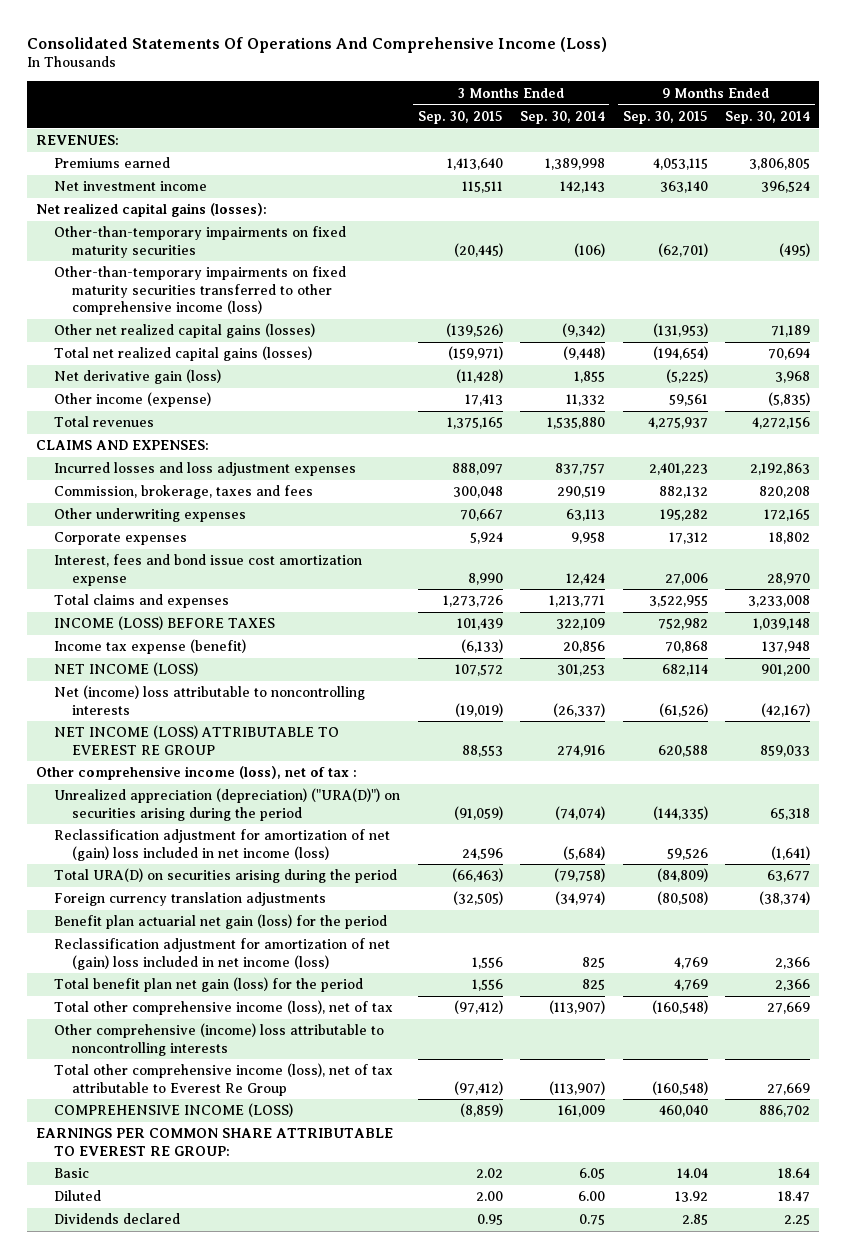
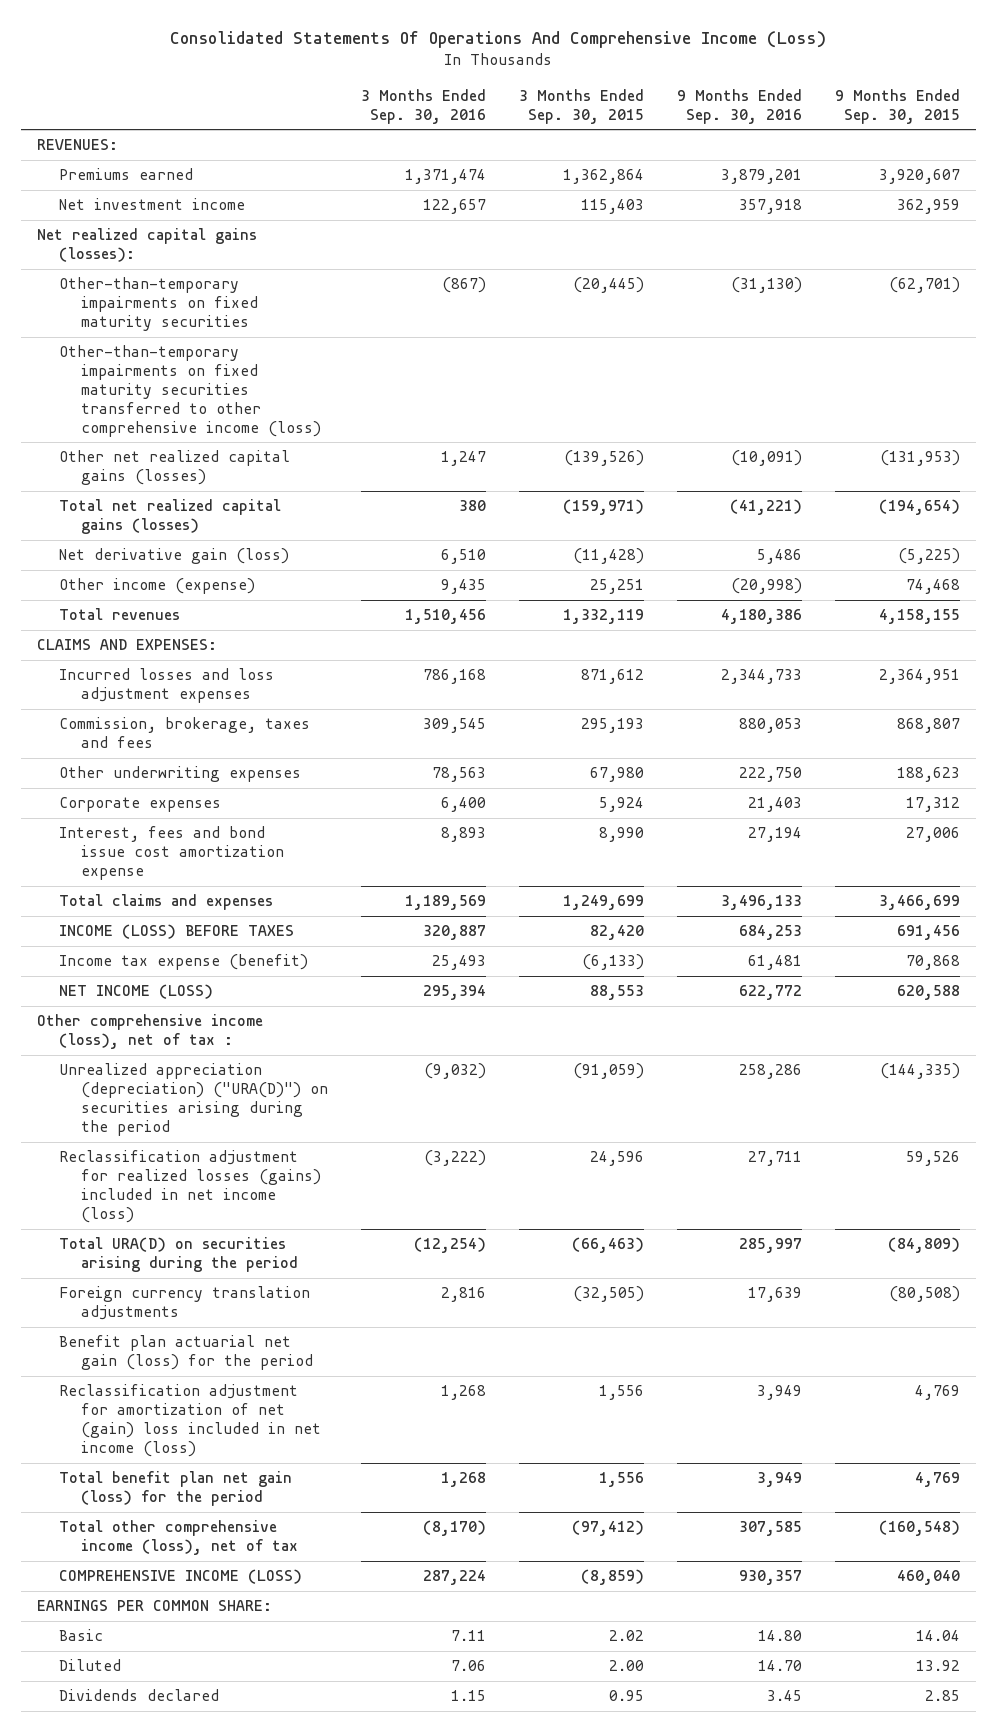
- | 3 Months Ended Sep. 30, 2015 | 3 Months Ended Sep. 30, 2014 | 9 Months Ended Sep. 30, 2015 | 9 Months Ended Sep. 30, 2014
+ | 3 Months Ended Sep. 30, 2016 | 3 Months Ended Sep. 30, 2015 | 9 Months Ended Sep. 30, 2016 | 9 Months Ended Sep. 30, 2015
- Premiums earned | 1,413,640 | 1,389,998 | 4,053,115 | 3,806,805
- Net investment income | 115,511 | 142,143 | 363,140 | 396,524
+ Premiums earned | 1,371,474 | 1,362,864 | 3,879,201 | 3,920,607
+ Net investment income | 122,657 | 115,403 | 357,918 | 362,959
- Other income (expense) | 17,413 | 11,332 | 59,561 | (5,835)
- Total revenues | 1,375,165 | 1,535,880 | 4,275,937 | 4,272,156
+ Other income (expense) | 9,435 | 25,251 | (20,998) | 74,468
+ Total revenues | 1,510,456 | 1,332,119 | 4,180,386 | 4,158,155
- Incurred losses and loss adjustment expenses | 888,097 | 837,757 | 2,401,223 | 2,192,863
- Commission, brokerage, taxes and fees | 300,048 | 290,519 | 882,132 | 820,208
- Other underwriting expenses | 70,667 | 63,113 | 195,282 | 172,165
+ Incurred losses and loss adjustment expenses | 786,168 | 871,612 | 2,344,733 | 2,364,951
+ Commission, brokerage, taxes and fees | 309,545 | 295,193 | 880,053 | 868,807
+ Other underwriting expenses | 78,563 | 67,980 | 222,750 | 188,623
- Total claims and expenses | 1,273,726 | 1,213,771 | 3,522,955 | 3,233,008
- INCOME (LOSS) BEFORE TAXES | 101,439 | 322,109 | 752,982 | 1,039,148
+ Total claims and expenses | 1,189,569 | 1,249,699 | 3,496,133 | 3,466,699
+ INCOME (LOSS) BEFORE TAXES | 320,887 | 82,420 | 684,253 | 691,456
- NET INCOME (LOSS) | 107,572 | 301,253 | 682,114 | 901,200
- Net (income) loss attributable to noncontrolling interests | (19,019) | (26,337) | (61,526) | (42,167)
- NET INCOME (LOSS) ATTRIBUTABLE TO EVEREST RE GROUP | 88,553 | 274,916 | 620,588 | 859,033
+ NET INCOME (LOSS) | 295,394 | 88,553 | 622,772 | 620,588
- Reclassification adjustment for amortization of net (gain) loss included in net income (loss) | 24,596 | (5,684) | 59,526 | (1,641)
+ Reclassification adjustment for realized losses (gains) included in net income (loss) | (3,222) | 24,596 | 27,711 | 59,526
- Other comprehensive (income) loss attributable to noncontrolling interests
- Total other comprehensive income (loss), net of tax attributable to Everest Re Group | (97,412) | (113,907) | (160,548) | 27,669
- EARNINGS PER COMMON SHARE ATTRIBUTABLE TO EVEREST RE GROUP:
+ EARNINGS PER COMMON SHARE:

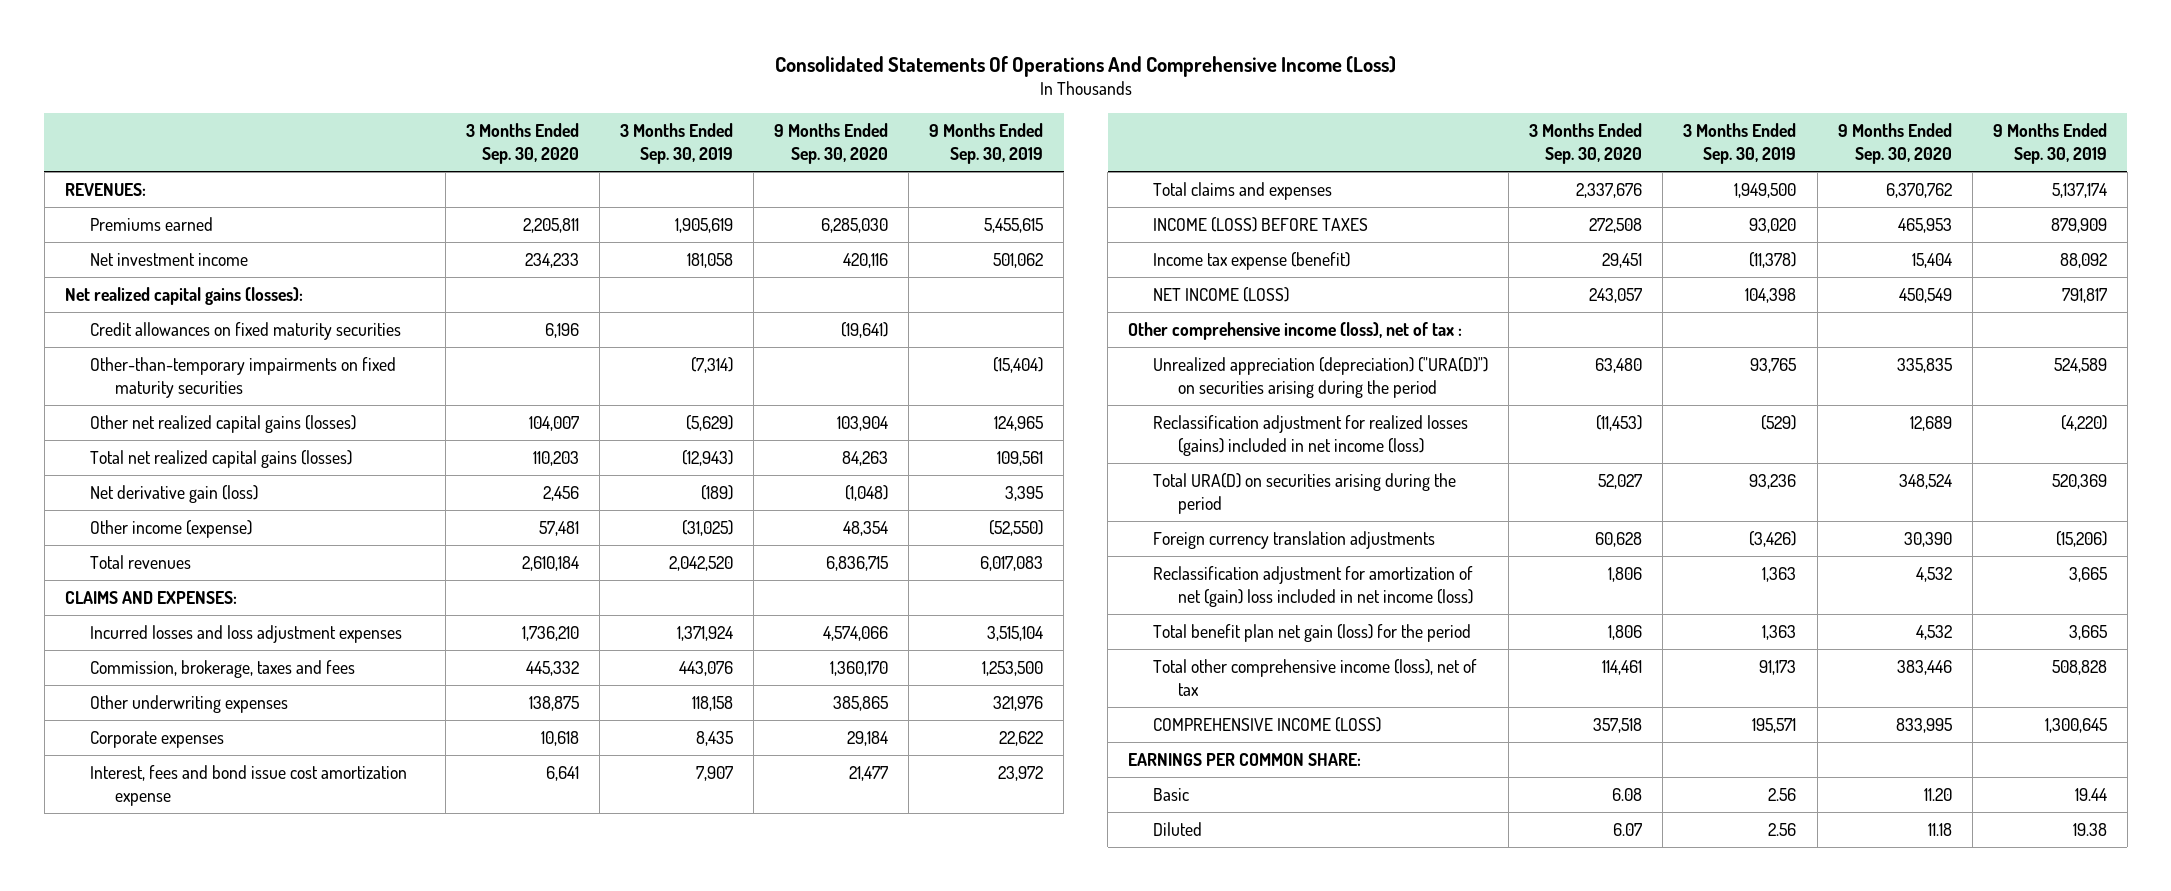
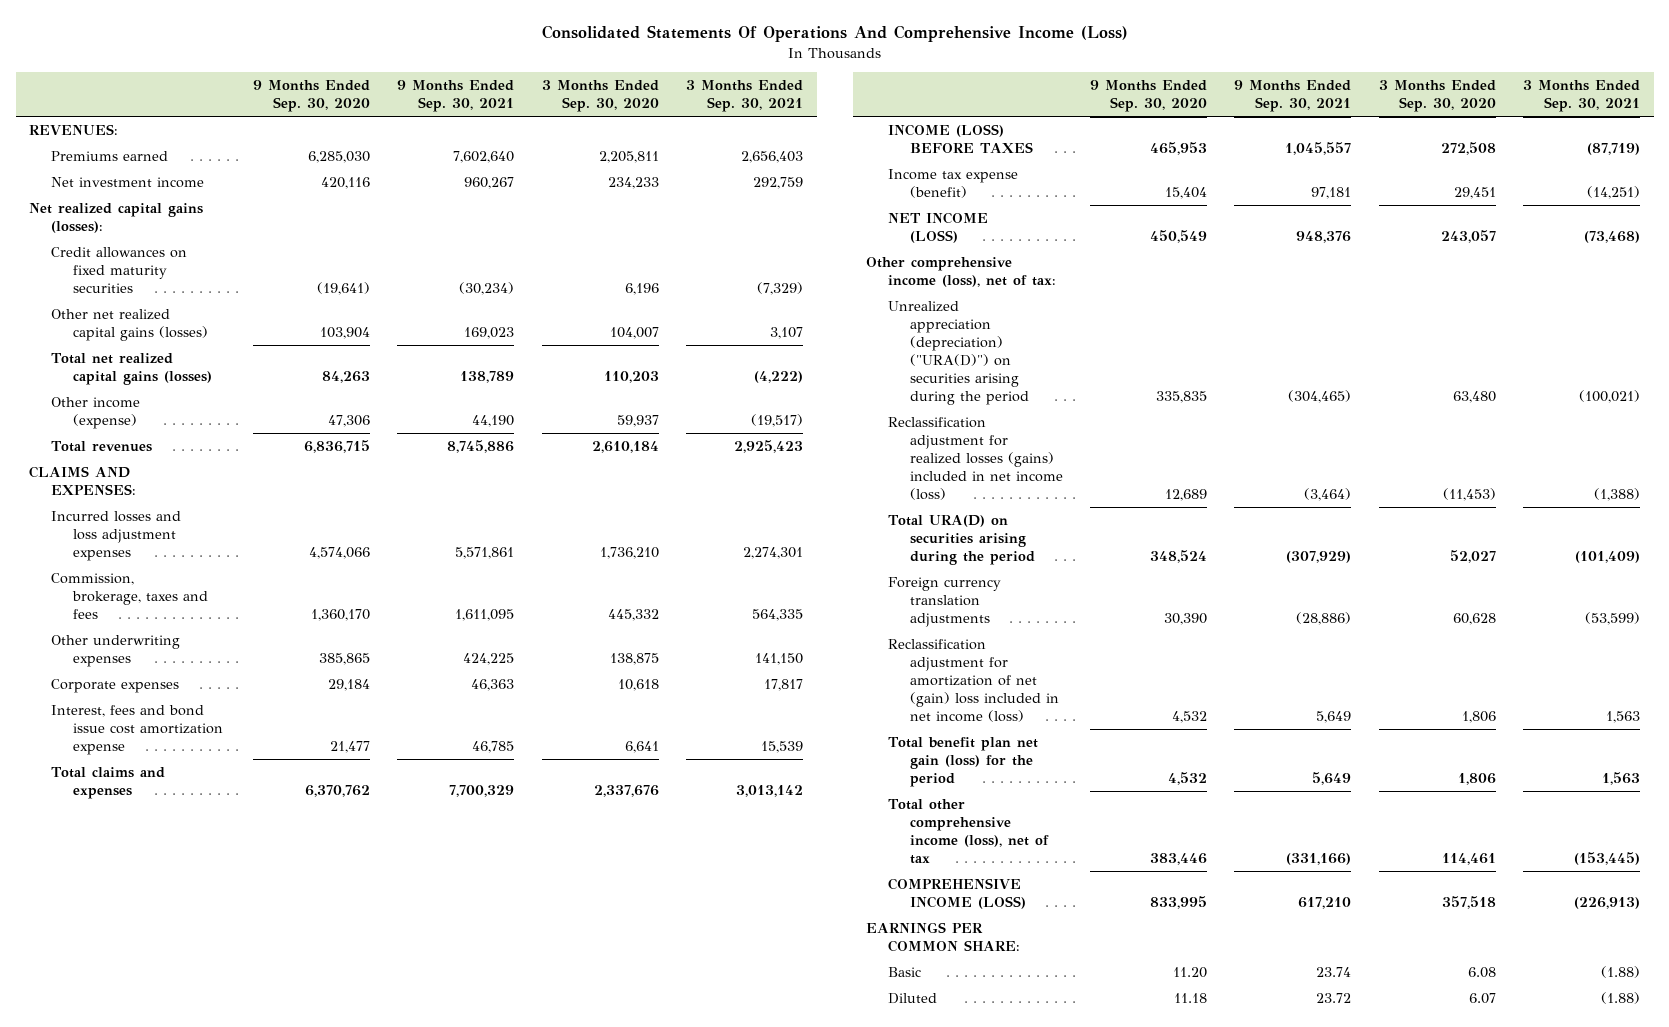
- | 3 Months Ended Sep. 30, 2020 | 3 Months Ended Sep. 30, 2019 | 9 Months Ended Sep. 30, 2020 | 9 Months Ended Sep. 30, 2019
+ | 9 Months Ended Sep. 30, 2020 | 9 Months Ended Sep. 30, 2021 | 3 Months Ended Sep. 30, 2020 | 3 Months Ended Sep. 30, 2021
- Other-than-temporary impairments on fixed maturity securities | | (7,314) | | (15,404)
- Net derivative gain (loss) | 2,456 | (189) | (1,048) | 3,395
- Other income (expense) | 57,481 | (31,025) | 48,354 | (52,550)
+ Other income (expense) | 47,306 | 44,190 | 59,937 | (19,517)
- Other comprehensive income (loss), net of tax :
+ Other comprehensive income (loss), net of tax:

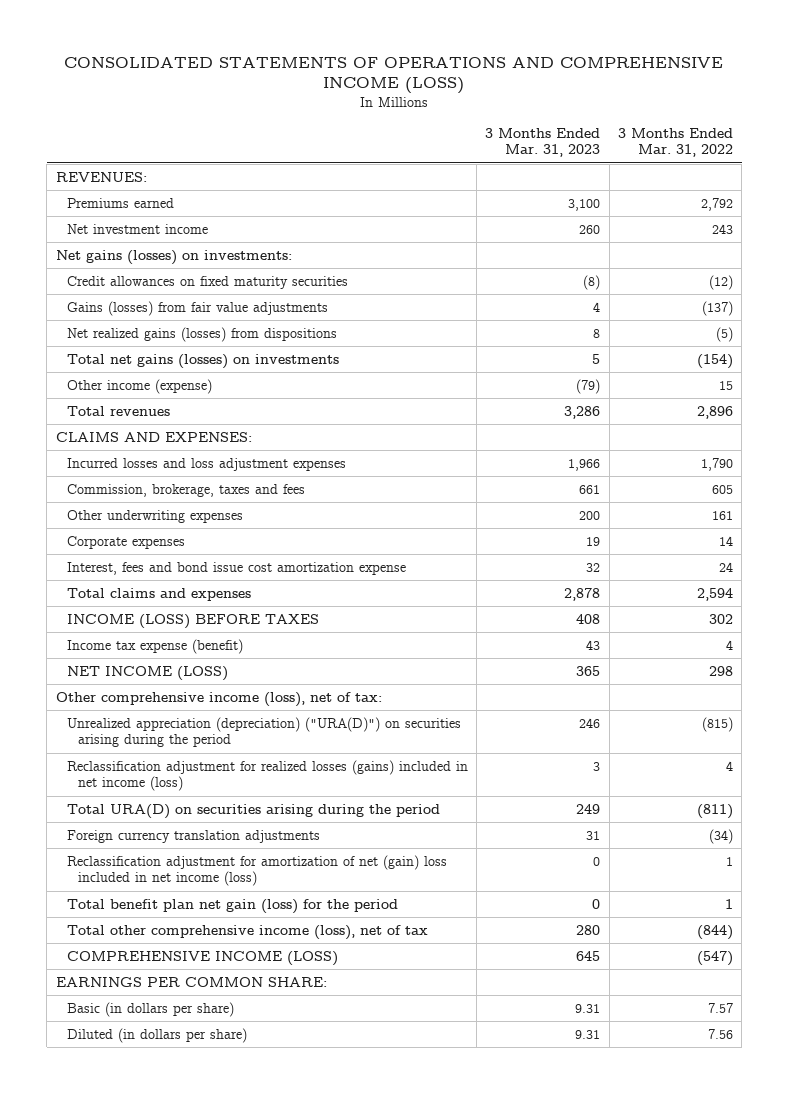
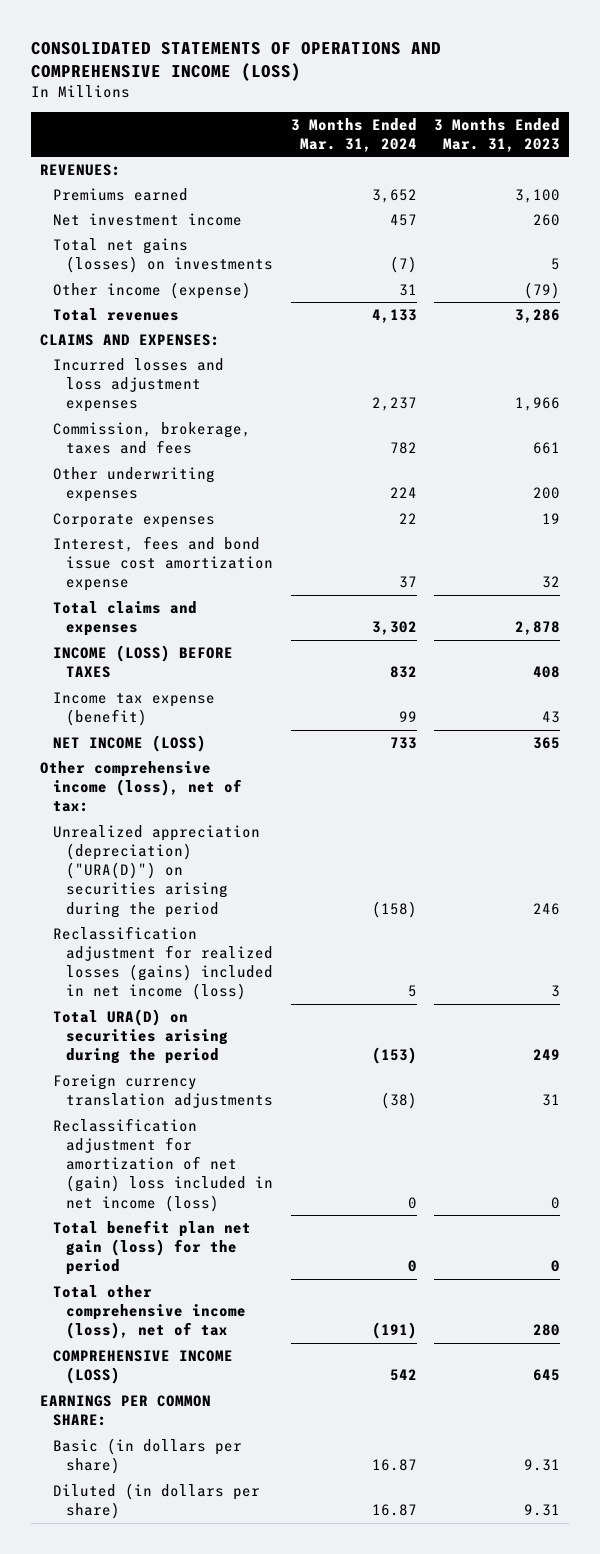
- | 3 Months Ended Mar. 31, 2023 | 3 Months Ended Mar. 31, 2022
+ | 3 Months Ended Mar. 31, 2024 | 3 Months Ended Mar. 31, 2023
- Net gains (losses) on investments:
- Credit allowances on fixed maturity securities | (8) | (12)
- Gains (losses) from fair value adjustments | 4 | (137)
- Net realized gains (losses) from dispositions | 8 | (5)

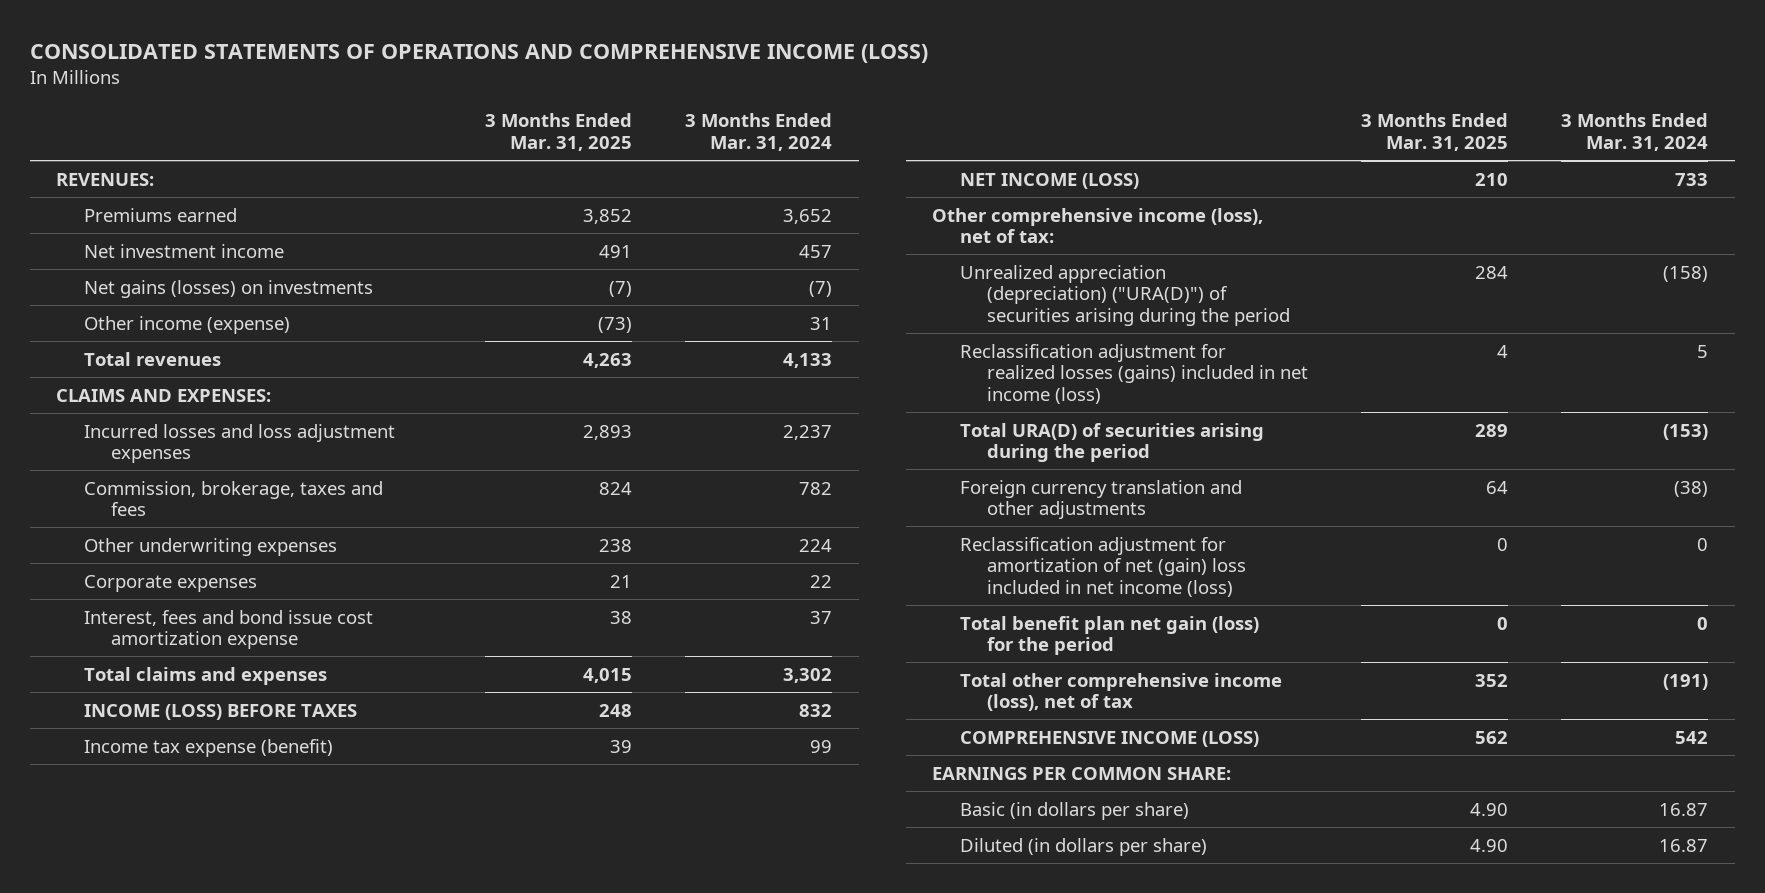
- | 3 Months Ended Mar. 31, 2024 | 3 Months Ended Mar. 31, 2023
+ | 3 Months Ended Mar. 31, 2025 | 3 Months Ended Mar. 31, 2024
- Total net gains (losses) on investments | (7) | 5
+ Net gains (losses) on investments | (7) | (7)
- Unrealized appreciation (depreciation) ("URA(D)") on securities arising during the period | (158) | 246
+ Unrealized appreciation (depreciation) ("URA(D)") of securities arising during the period | 284 | (158)
- Total URA(D) on securities arising during the period | (153) | 249
- Foreign currency translation adjustments | (38) | 31
+ Total URA(D) of securities arising during the period | 289 | (153)
+ Foreign currency translation and other adjustments | 64 | (38)

